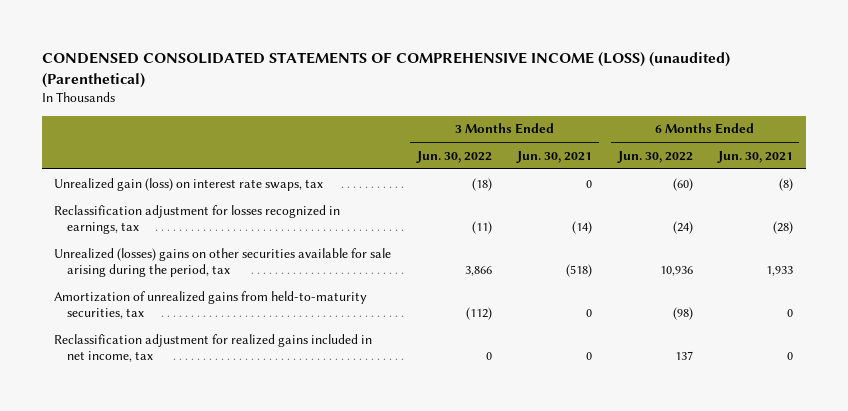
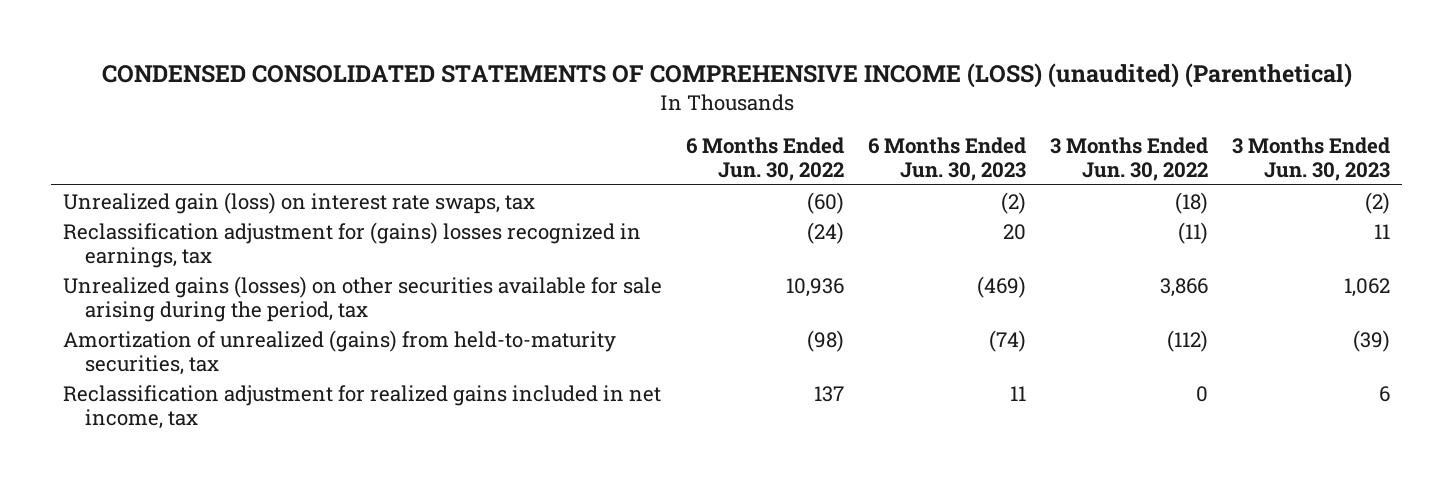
- | 3 Months Ended Jun. 30, 2022 | 3 Months Ended Jun. 30, 2021 | 6 Months Ended Jun. 30, 2022 | 6 Months Ended Jun. 30, 2021
+ | 6 Months Ended Jun. 30, 2022 | 6 Months Ended Jun. 30, 2023 | 3 Months Ended Jun. 30, 2022 | 3 Months Ended Jun. 30, 2023
- Reclassification adjustment for losses recognized in earnings, tax | (11) | (14) | (24) | (28)
- Unrealized (losses) gains on other securities available for sale arising during the period, tax | 3,866 | (518) | 10,936 | 1,933
- Amortization of unrealized gains from held-to-maturity securities, tax | (112) | 0 | (98) | 0
+ Reclassification adjustment for (gains) losses recognized in earnings, tax | (24) | 20 | (11) | 11
+ Unrealized gains (losses) on other securities available for sale arising during the period, tax | 10,936 | (469) | 3,866 | 1,062
+ Amortization of unrealized (gains) from held-to-maturity securities, tax | (98) | (74) | (112) | (39)

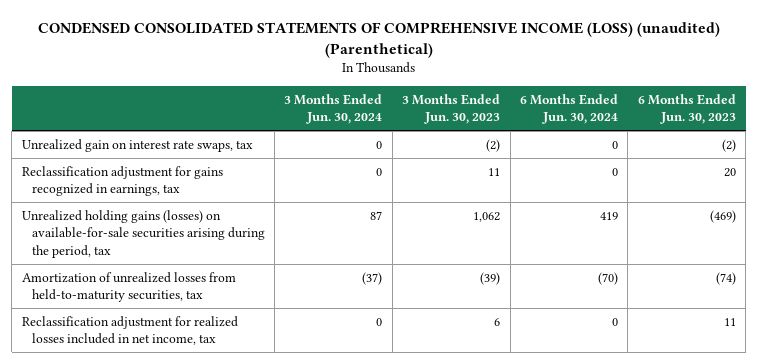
- | 6 Months Ended Jun. 30, 2022 | 6 Months Ended Jun. 30, 2023 | 3 Months Ended Jun. 30, 2022 | 3 Months Ended Jun. 30, 2023
+ | 3 Months Ended Jun. 30, 2024 | 3 Months Ended Jun. 30, 2023 | 6 Months Ended Jun. 30, 2024 | 6 Months Ended Jun. 30, 2023
- Unrealized gain (loss) on interest rate swaps, tax | (60) | (2) | (18) | (2)
- Reclassification adjustment for (gains) losses recognized in earnings, tax | (24) | 20 | (11) | 11
- Unrealized gains (losses) on other securities available for sale arising during the period, tax | 10,936 | (469) | 3,866 | 1,062
- Amortization of unrealized (gains) from held-to-maturity securities, tax | (98) | (74) | (112) | (39)
- Reclassification adjustment for realized gains included in net income, tax | 137 | 11 | 0 | 6
+ Unrealized gain on interest rate swaps, tax | 0 | (2) | 0 | (2)
+ Reclassification adjustment for gains recognized in earnings, tax | 0 | 11 | 0 | 20
+ Unrealized holding gains (losses) on available-for-sale securities arising during the period, tax | 87 | 1,062 | 419 | (469)
+ Amortization of unrealized losses from held-to-maturity securities, tax | (37) | (39) | (70) | (74)
+ Reclassification adjustment for realized losses included in net income, tax | 0 | 6 | 0 | 11

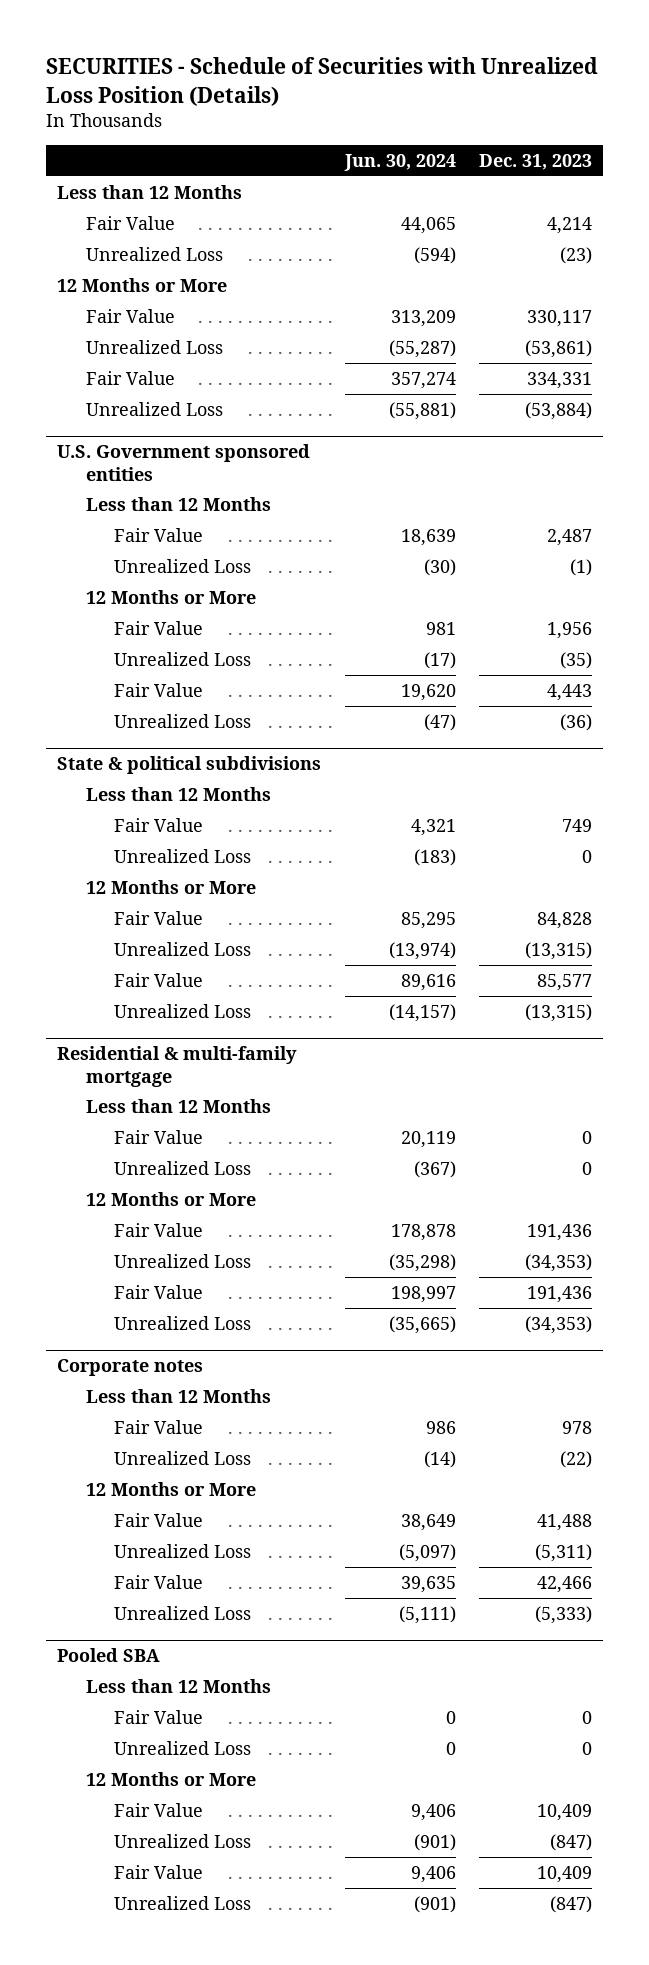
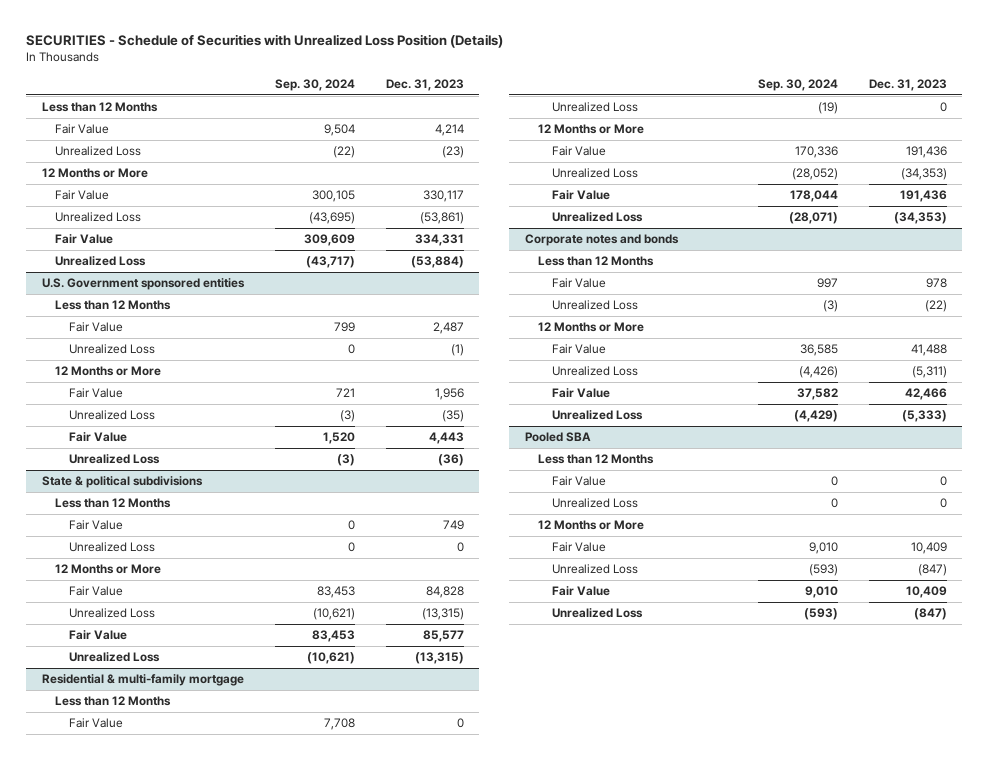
- | Jun. 30, 2024 | Dec. 31, 2023
+ | Sep. 30, 2024 | Dec. 31, 2023
- Corporate notes
+ Corporate notes and bonds

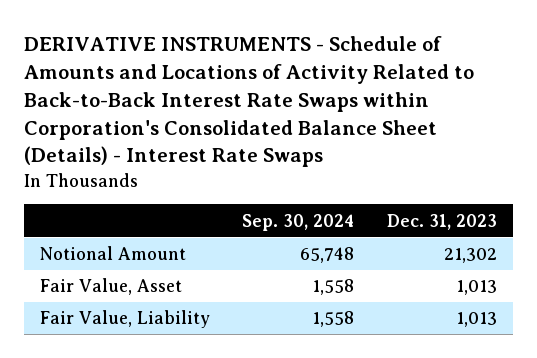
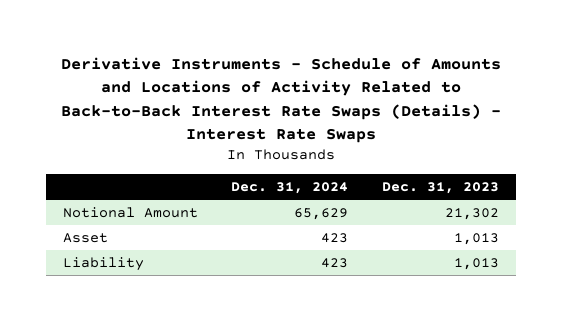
- DERIVATIVE INSTRUMENTS - Schedule of Amounts and Locations of Activity Related to Back-to-Back Interest Rate Swaps within Corporation's Consolidated Balance Sheet (Details) - Interest Rate Swaps
+ Derivative Instruments - Schedule of Amounts and Locations of Activity Related to Back-to-Back Interest Rate Swaps (Details) - Interest Rate Swaps
- | Sep. 30, 2024 | Dec. 31, 2023
+ | Dec. 31, 2024 | Dec. 31, 2023
- Fair Value, Asset | 1,558 | 1,013
- Fair Value, Liability | 1,558 | 1,013
+ Asset | 423 | 1,013
+ Liability | 423 | 1,013

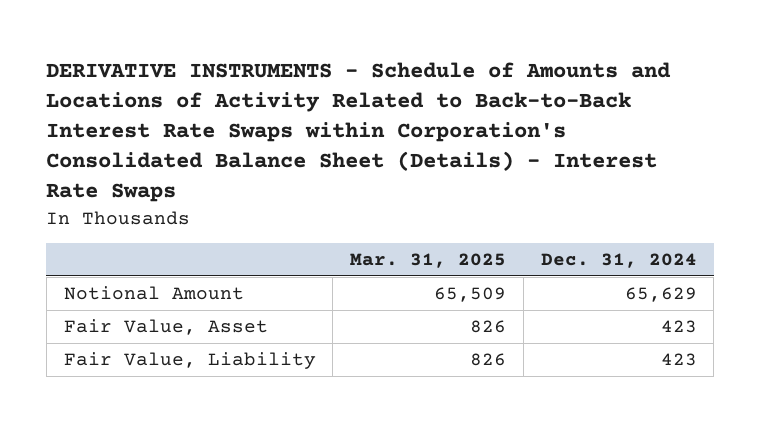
- Derivative Instruments - Schedule of Amounts and Locations of Activity Related to Back-to-Back Interest Rate Swaps (Details) - Interest Rate Swaps
+ DERIVATIVE INSTRUMENTS - Schedule of Amounts and Locations of Activity Related to Back-to-Back Interest Rate Swaps within Corporation's Consolidated Balance Sheet (Details) - Interest Rate Swaps
- | Dec. 31, 2024 | Dec. 31, 2023
+ | Mar. 31, 2025 | Dec. 31, 2024
- Asset | 423 | 1,013
- Liability | 423 | 1,013
+ Fair Value, Asset | 826 | 423
+ Fair Value, Liability | 826 | 423

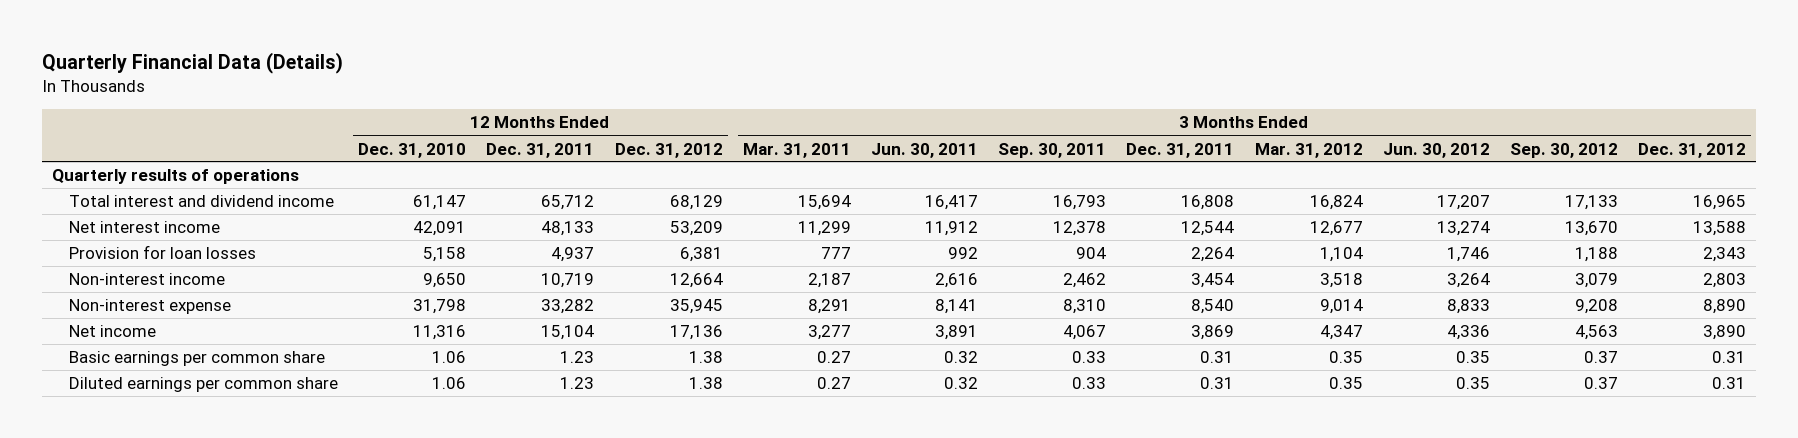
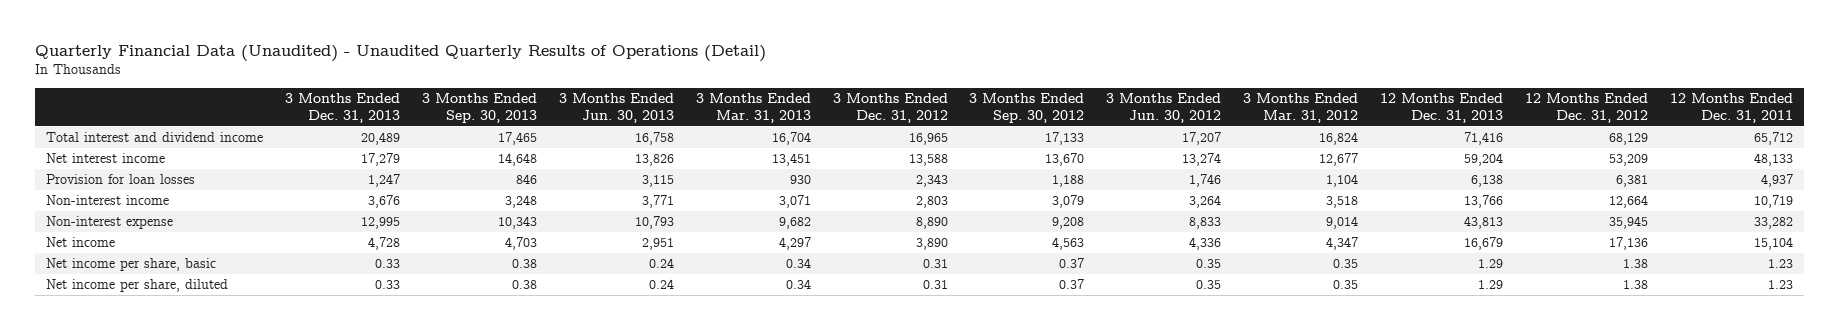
- Quarterly Financial Data (Details)
+ Quarterly Financial Data (Unaudited) - Unaudited Quarterly Results of Operations (Detail)
- | 12 Months Ended Dec. 31, 2010 | 12 Months Ended Dec. 31, 2011 | 12 Months Ended Dec. 31, 2012 | 3 Months Ended Mar. 31, 2011 | 3 Months Ended Jun. 30, 2011 | 3 Months Ended Sep. 30, 2011 | 3 Months Ended Dec. 31, 2011 | 3 Months Ended Mar. 31, 2012 | 3 Months Ended Jun. 30, 2012 | 3 Months Ended Sep. 30, 2012 | 3 Months Ended Dec. 31, 2012
+ | 3 Months Ended Dec. 31, 2013 | 3 Months Ended Sep. 30, 2013 | 3 Months Ended Jun. 30, 2013 | 3 Months Ended Mar. 31, 2013 | 3 Months Ended Dec. 31, 2012 | 3 Months Ended Sep. 30, 2012 | 3 Months Ended Jun. 30, 2012 | 3 Months Ended Mar. 31, 2012 | 12 Months Ended Dec. 31, 2013 | 12 Months Ended Dec. 31, 2012 | 12 Months Ended Dec. 31, 2011
- Quarterly results of operations
- Basic earnings per common share | 1.06 | 1.23 | 1.38 | 0.27 | 0.32 | 0.33 | 0.31 | 0.35 | 0.35 | 0.37 | 0.31
- Diluted earnings per common share | 1.06 | 1.23 | 1.38 | 0.27 | 0.32 | 0.33 | 0.31 | 0.35 | 0.35 | 0.37 | 0.31
+ Net income per share, basic | 0.33 | 0.38 | 0.24 | 0.34 | 0.31 | 0.37 | 0.35 | 0.35 | 1.29 | 1.38 | 1.23
+ Net income per share, diluted | 0.33 | 0.38 | 0.24 | 0.34 | 0.31 | 0.37 | 0.35 | 0.35 | 1.29 | 1.38 | 1.23

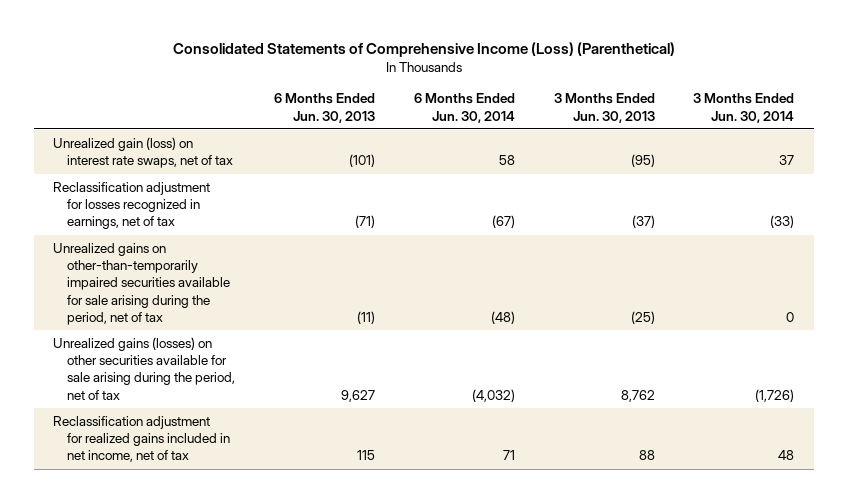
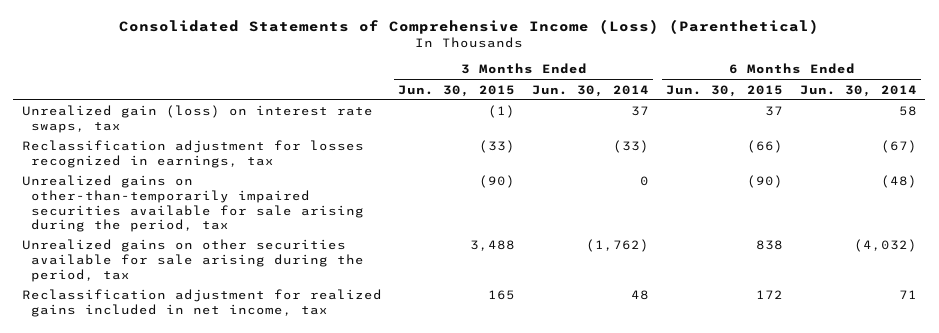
- | 6 Months Ended Jun. 30, 2013 | 6 Months Ended Jun. 30, 2014 | 3 Months Ended Jun. 30, 2013 | 3 Months Ended Jun. 30, 2014
+ | 3 Months Ended Jun. 30, 2015 | 3 Months Ended Jun. 30, 2014 | 6 Months Ended Jun. 30, 2015 | 6 Months Ended Jun. 30, 2014
- Unrealized gain (loss) on interest rate swaps, net of tax | (101) | 58 | (95) | 37
- Reclassification adjustment for losses recognized in earnings, net of tax | (71) | (67) | (37) | (33)
- Unrealized gains on other-than-temporarily impaired securities available for sale arising during the period, net of tax | (11) | (48) | (25) | 0
- Unrealized gains (losses) on other securities available for sale arising during the period, net of tax | 9,627 | (4,032) | 8,762 | (1,726)
- Reclassification adjustment for realized gains included in net income, net of tax | 115 | 71 | 88 | 48
+ Unrealized gain (loss) on interest rate swaps, tax | (1) | 37 | 37 | 58
+ Reclassification adjustment for losses recognized in earnings, tax | (33) | (33) | (66) | (67)
+ Unrealized gains on other-than-temporarily impaired securities available for sale arising during the period, tax | (90) | 0 | (90) | (48)
+ Unrealized gains on other securities available for sale arising during the period, tax | 3,488 | (1,762) | 838 | (4,032)
+ Reclassification adjustment for realized gains included in net income, tax | 165 | 48 | 172 | 71

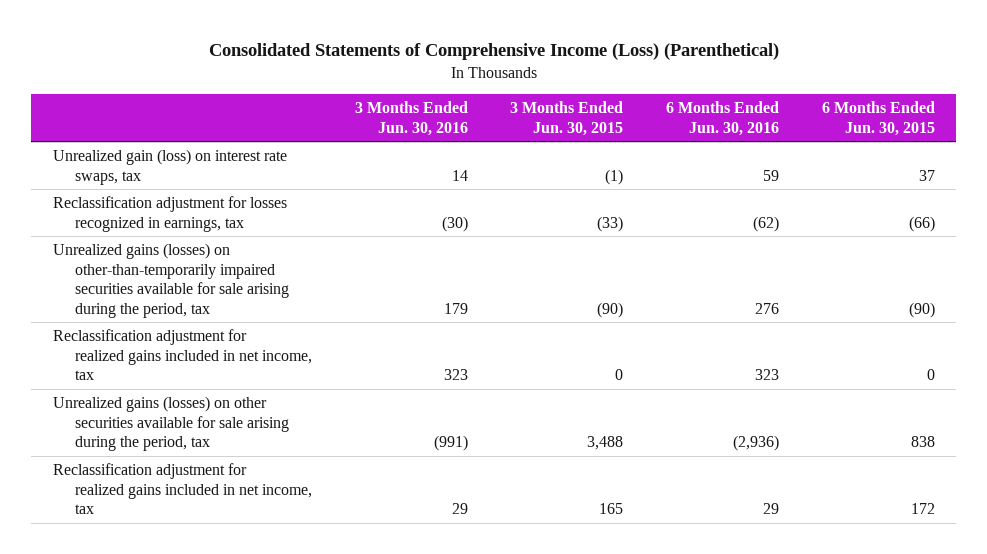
- | 3 Months Ended Jun. 30, 2015 | 3 Months Ended Jun. 30, 2014 | 6 Months Ended Jun. 30, 2015 | 6 Months Ended Jun. 30, 2014
+ | 3 Months Ended Jun. 30, 2016 | 3 Months Ended Jun. 30, 2015 | 6 Months Ended Jun. 30, 2016 | 6 Months Ended Jun. 30, 2015
- Unrealized gains on other-than-temporarily impaired securities available for sale arising during the period, tax | (90) | 0 | (90) | (48)
- Unrealized gains on other securities available for sale arising during the period, tax | 3,488 | (1,762) | 838 | (4,032)
+ Unrealized gains (losses) on other-than-temporarily impaired securities available for sale arising during the period, tax | 179 | (90) | 276 | (90)
+ Reclassification adjustment for realized gains included in net income, tax | 323 | 0 | 323 | 0
+ Unrealized gains (losses) on other securities available for sale arising during the period, tax | (991) | 3,488 | (2,936) | 838

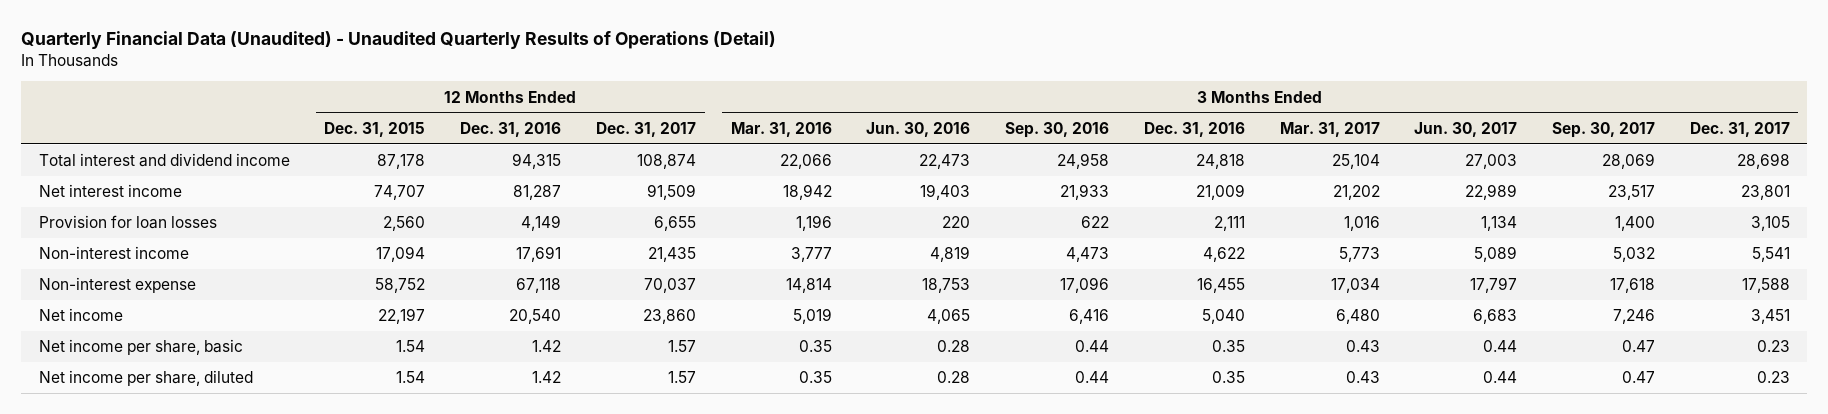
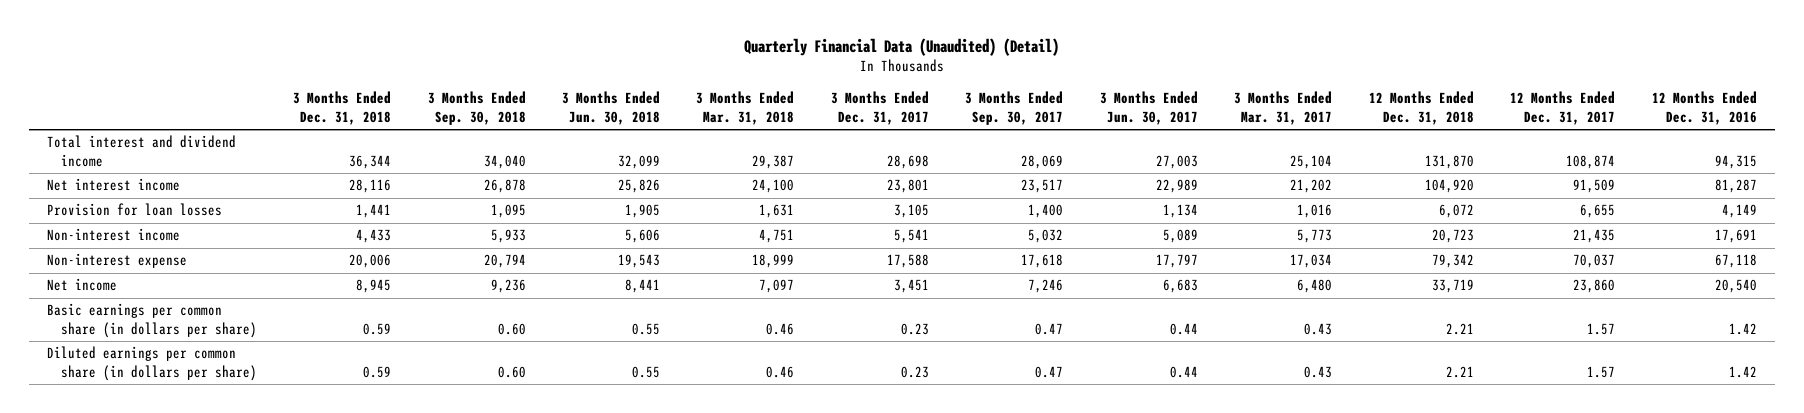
- Quarterly Financial Data (Unaudited) - Unaudited Quarterly Results of Operations (Detail)
+ Quarterly Financial Data (Unaudited) (Detail)
- | 12 Months Ended Dec. 31, 2015 | 12 Months Ended Dec. 31, 2016 | 12 Months Ended Dec. 31, 2017 | 3 Months Ended Mar. 31, 2016 | 3 Months Ended Jun. 30, 2016 | 3 Months Ended Sep. 30, 2016 | 3 Months Ended Dec. 31, 2016 | 3 Months Ended Mar. 31, 2017 | 3 Months Ended Jun. 30, 2017 | 3 Months Ended Sep. 30, 2017 | 3 Months Ended Dec. 31, 2017
+ | 3 Months Ended Dec. 31, 2018 | 3 Months Ended Sep. 30, 2018 | 3 Months Ended Jun. 30, 2018 | 3 Months Ended Mar. 31, 2018 | 3 Months Ended Dec. 31, 2017 | 3 Months Ended Sep. 30, 2017 | 3 Months Ended Jun. 30, 2017 | 3 Months Ended Mar. 31, 2017 | 12 Months Ended Dec. 31, 2018 | 12 Months Ended Dec. 31, 2017 | 12 Months Ended Dec. 31, 2016
- Net income per share, basic | 1.54 | 1.42 | 1.57 | 0.35 | 0.28 | 0.44 | 0.35 | 0.43 | 0.44 | 0.47 | 0.23
- Net income per share, diluted | 1.54 | 1.42 | 1.57 | 0.35 | 0.28 | 0.44 | 0.35 | 0.43 | 0.44 | 0.47 | 0.23
+ Basic earnings per common share (in dollars per share) | 0.59 | 0.60 | 0.55 | 0.46 | 0.23 | 0.47 | 0.44 | 0.43 | 2.21 | 1.57 | 1.42
+ Diluted earnings per common share (in dollars per share) | 0.59 | 0.60 | 0.55 | 0.46 | 0.23 | 0.47 | 0.44 | 0.43 | 2.21 | 1.57 | 1.42

